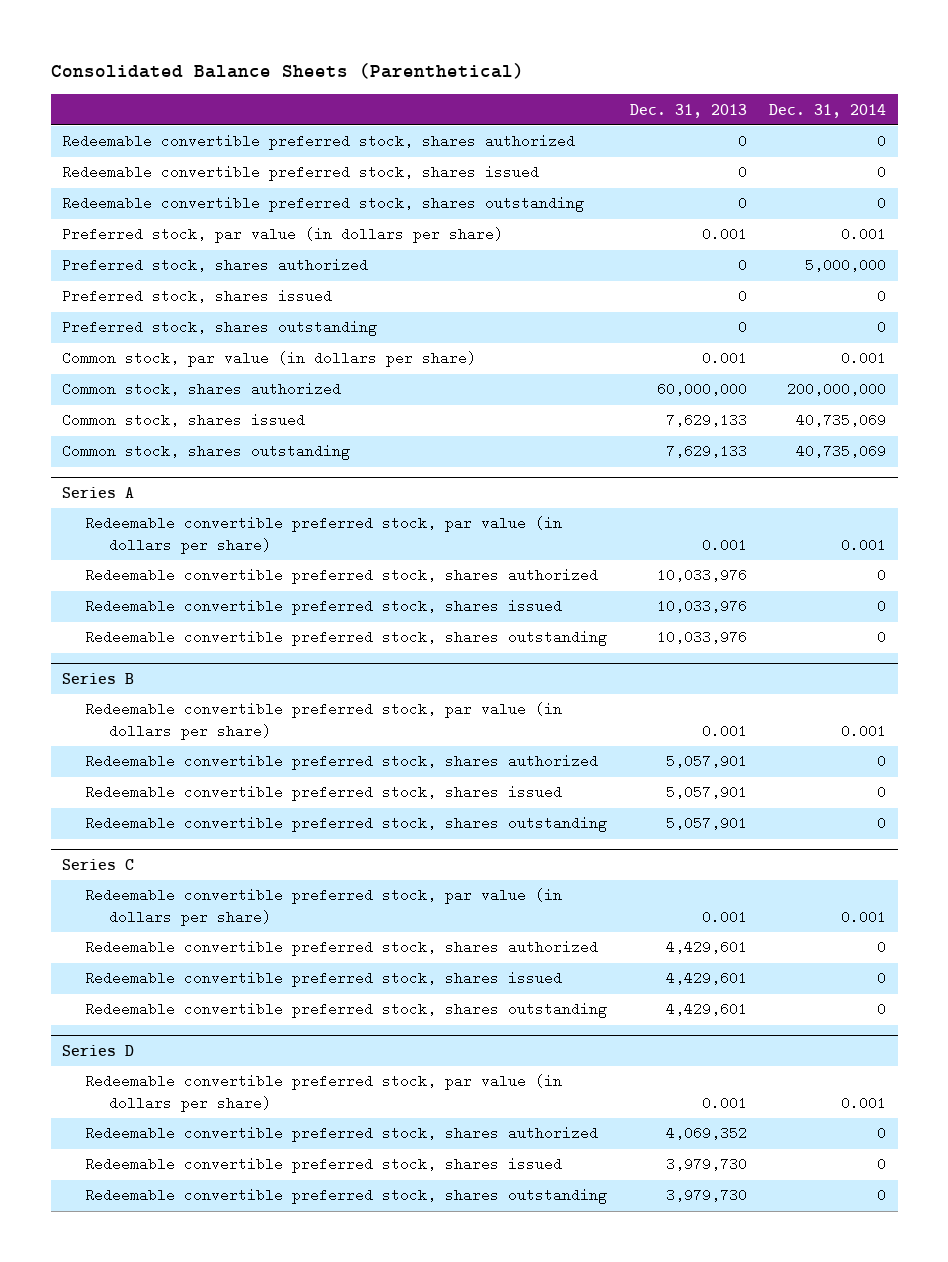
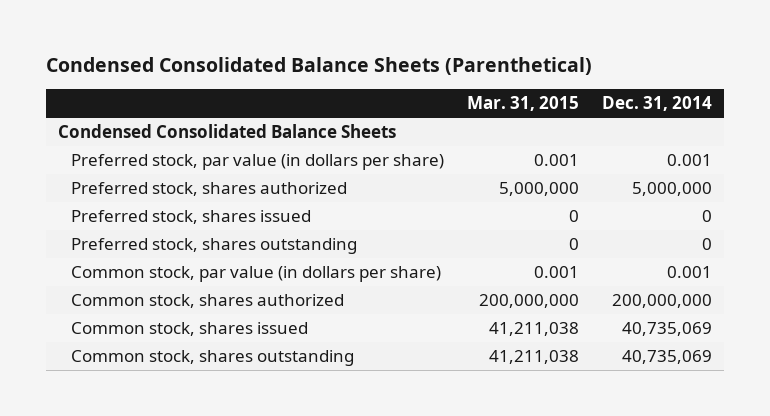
- Consolidated Balance Sheets (Parenthetical)
+ Condensed Consolidated Balance Sheets (Parenthetical)
- | Dec. 31, 2013 | Dec. 31, 2014
+ | Mar. 31, 2015 | Dec. 31, 2014
- Redeemable convertible preferred stock, shares authorized | 0 | 0
- Redeemable convertible preferred stock, shares issued | 0 | 0
- Redeemable convertible preferred stock, shares outstanding | 0 | 0
+ Condensed Consolidated Balance Sheets
- Series A
- Redeemable convertible preferred stock, par value (in dollars per share) | 0.001 | 0.001
- Redeemable convertible preferred stock, shares authorized | 10,033,976 | 0
- Redeemable convertible preferred stock, shares issued | 10,033,976 | 0
- Redeemable convertible preferred stock, shares outstanding | 10,033,976 | 0
- Series B
- Redeemable convertible preferred stock, par value (in dollars per share) | 0.001 | 0.001
- Redeemable convertible preferred stock, shares authorized | 5,057,901 | 0
- Redeemable convertible preferred stock, shares issued | 5,057,901 | 0
- Redeemable convertible preferred stock, shares outstanding | 5,057,901 | 0
- Series C
- Redeemable convertible preferred stock, par value (in dollars per share) | 0.001 | 0.001
- Redeemable convertible preferred stock, shares authorized | 4,429,601 | 0
- Redeemable convertible preferred stock, shares issued | 4,429,601 | 0
- Redeemable convertible preferred stock, shares outstanding | 4,429,601 | 0
- Series D
- Redeemable convertible preferred stock, par value (in dollars per share) | 0.001 | 0.001
- Redeemable convertible preferred stock, shares authorized | 4,069,352 | 0
- Redeemable convertible preferred stock, shares issued | 3,979,730 | 0
- Redeemable convertible preferred stock, shares outstanding | 3,979,730 | 0

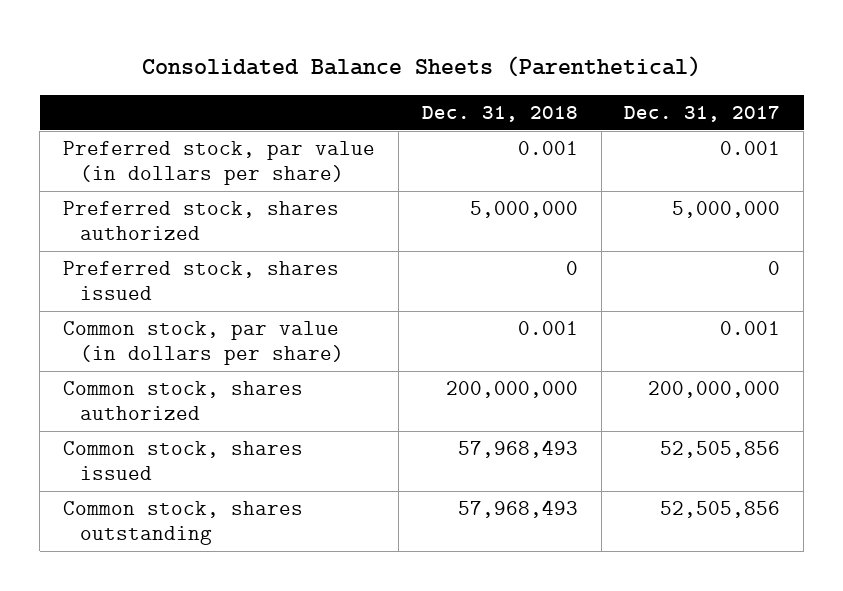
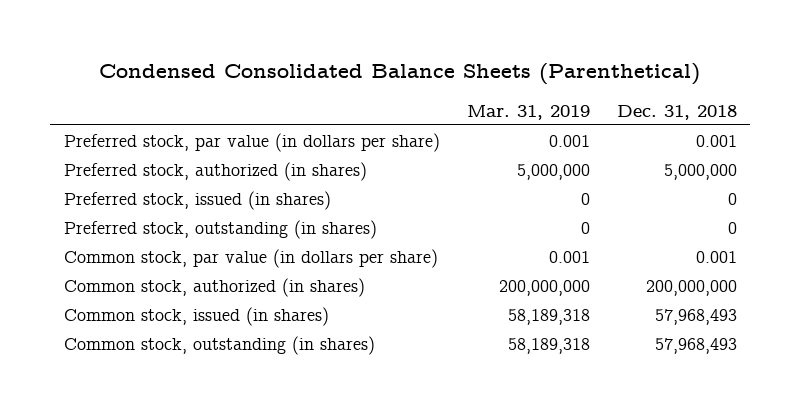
- Consolidated Balance Sheets (Parenthetical)
+ Condensed Consolidated Balance Sheets (Parenthetical)
- | Dec. 31, 2018 | Dec. 31, 2017
+ | Mar. 31, 2019 | Dec. 31, 2018
- Preferred stock, shares authorized | 5,000,000 | 5,000,000
- Preferred stock, shares issued | 0 | 0
+ Preferred stock, authorized (in shares) | 5,000,000 | 5,000,000
+ Preferred stock, issued (in shares) | 0 | 0
+ Preferred stock, outstanding (in shares) | 0 | 0
- Common stock, shares authorized | 200,000,000 | 200,000,000
- Common stock, shares issued | 57,968,493 | 52,505,856
- Common stock, shares outstanding | 57,968,493 | 52,505,856
+ Common stock, authorized (in shares) | 200,000,000 | 200,000,000
+ Common stock, issued (in shares) | 58,189,318 | 57,968,493
+ Common stock, outstanding (in shares) | 58,189,318 | 57,968,493

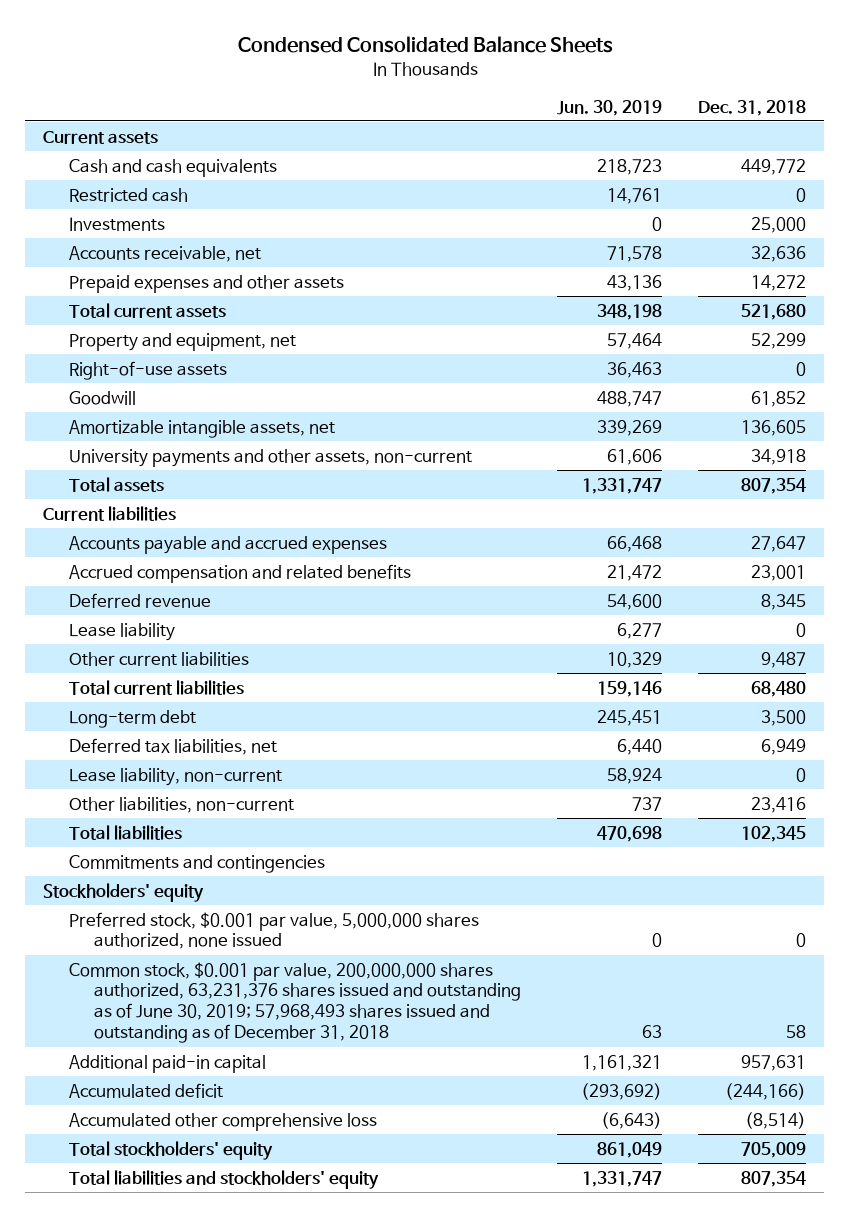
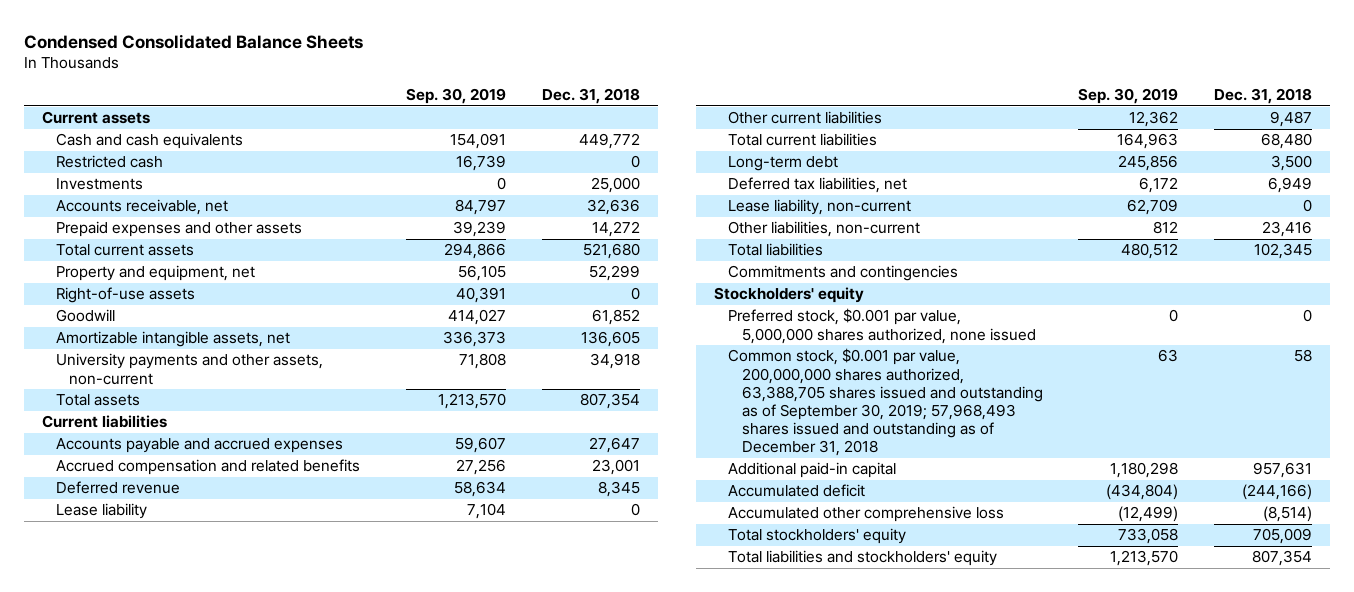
- | Jun. 30, 2019 | Dec. 31, 2018
+ | Sep. 30, 2019 | Dec. 31, 2018
- Common stock, $0.001 par value, 200,000,000 shares authorized, 63,231,376 shares issued and outstanding as of June 30, 2019; 57,968,493 shares issued and outstanding as of December 31, 2018 | 63 | 58
+ Common stock, $0.001 par value, 200,000,000 shares authorized, 63,388,705 shares issued and outstanding as of September 30, 2019; 57,968,493 shares issued and outstanding as of December 31, 2018 | 63 | 58

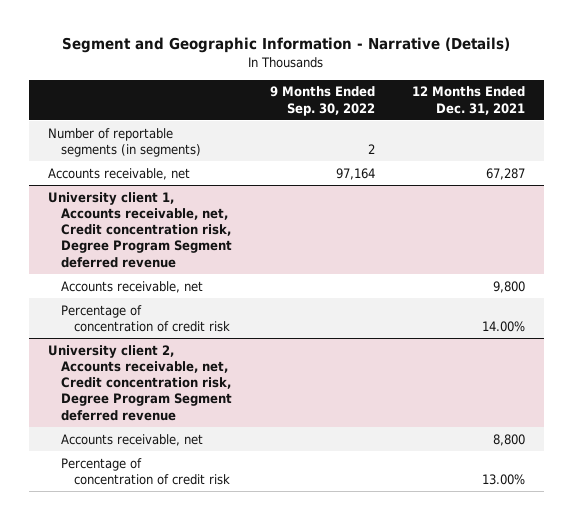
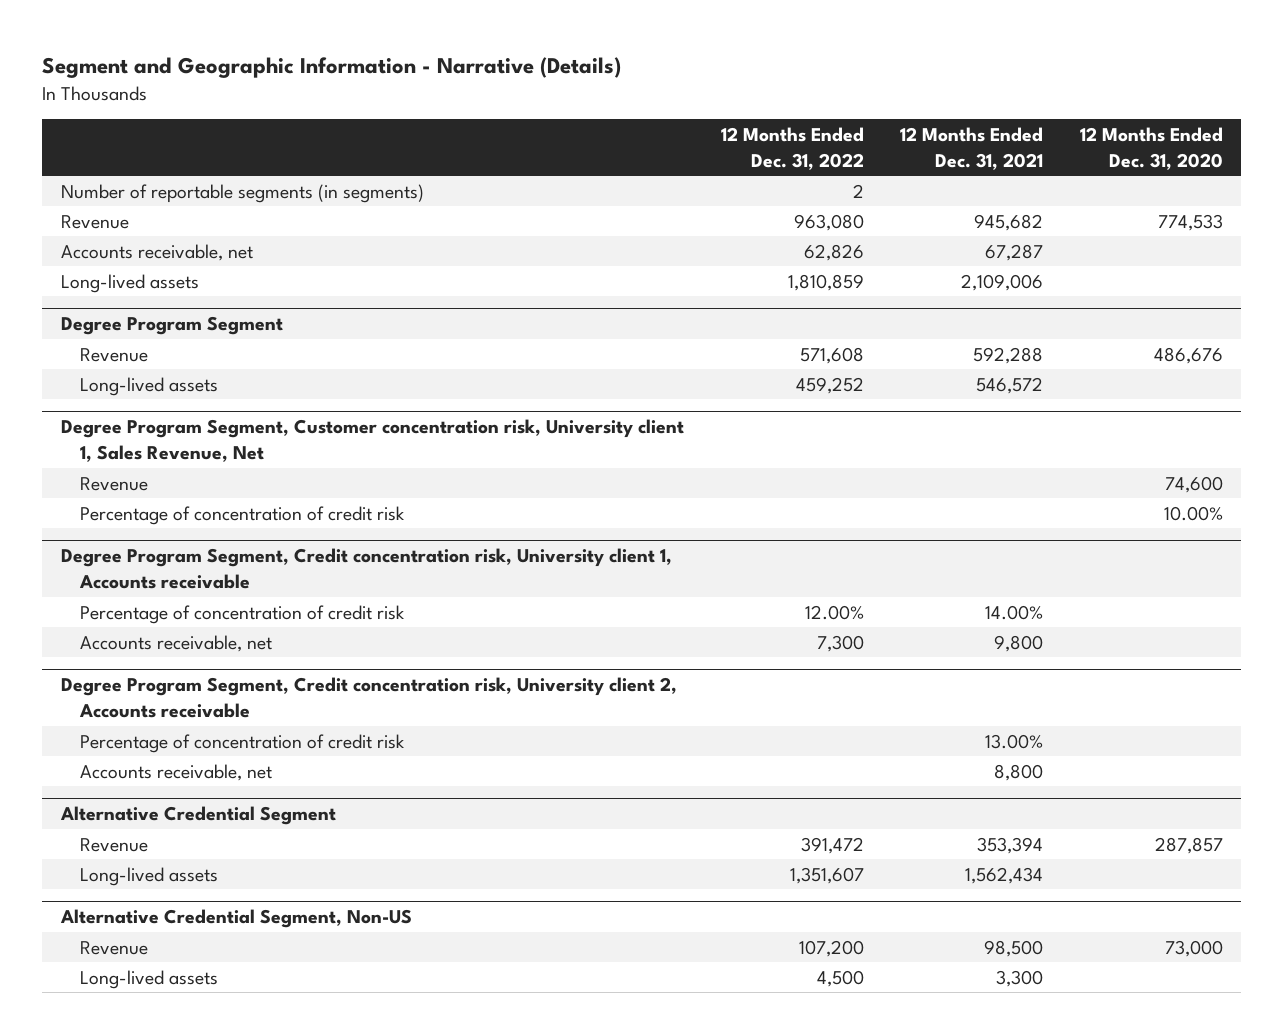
- | 9 Months Ended Sep. 30, 2022 | 12 Months Ended Dec. 31, 2021
+ | 12 Months Ended Dec. 31, 2022 | 12 Months Ended Dec. 31, 2021 | 12 Months Ended Dec. 31, 2020
+ Revenue | 963,080 | 945,682 | 774,533
- University client 1, Accounts receivable, net, Credit concentration risk, Degree Program Segment deferred revenue
- Accounts receivable, net | | 9,800
+ Long-lived assets | 1,810,859 | 2,109,006 |
+ Degree Program Segment
+ Revenue | 571,608 | 592,288 | 486,676
+ Long-lived assets | 459,252 | 546,572 |
+ Degree Program Segment, Customer concentration risk, University client 1, Sales Revenue, Net
+ Revenue | | | 74,600
+ Percentage of concentration of credit risk | | | 10.00%
+ Degree Program Segment, Credit concentration risk, University client 1, Accounts receivable
- University client 2, Accounts receivable, net, Credit concentration risk, Degree Program Segment deferred revenue
- Accounts receivable, net | | 8,800
+ Accounts receivable, net | 7,300 | 9,800 |
+ Degree Program Segment, Credit concentration risk, University client 2, Accounts receivable
+ Accounts receivable, net | | 8,800 |
+ Alternative Credential Segment
+ Revenue | 391,472 | 353,394 | 287,857
+ Long-lived assets | 1,351,607 | 1,562,434 |
+ Alternative Credential Segment, Non-US
+ Revenue | 107,200 | 98,500 | 73,000
+ Long-lived assets | 4,500 | 3,300 |

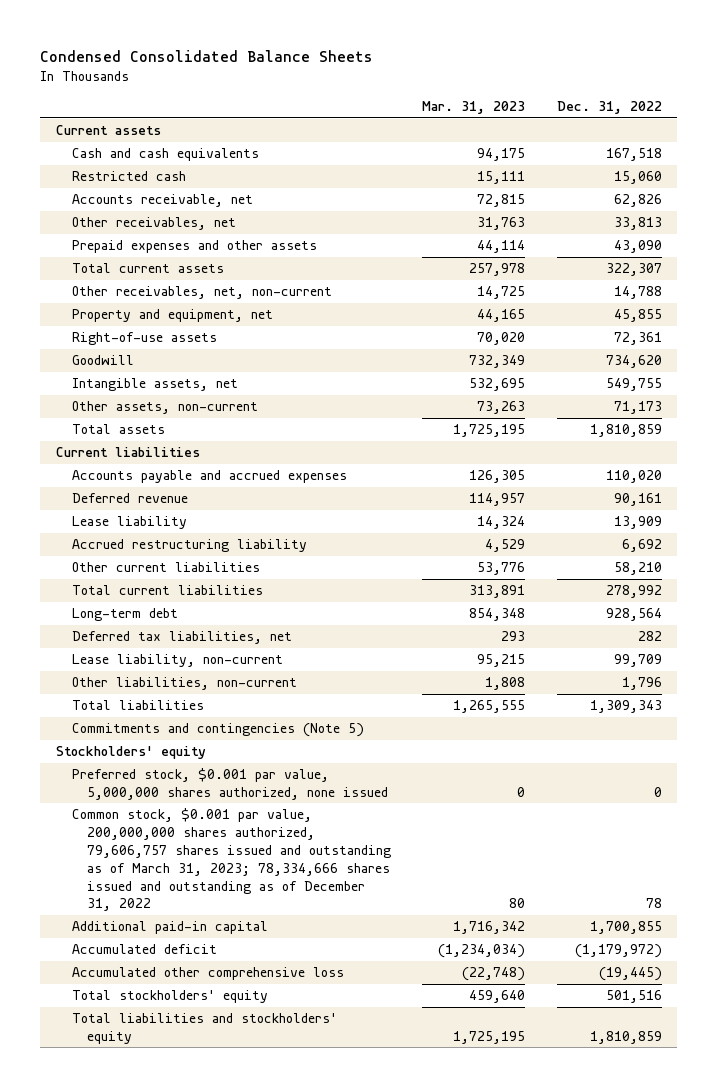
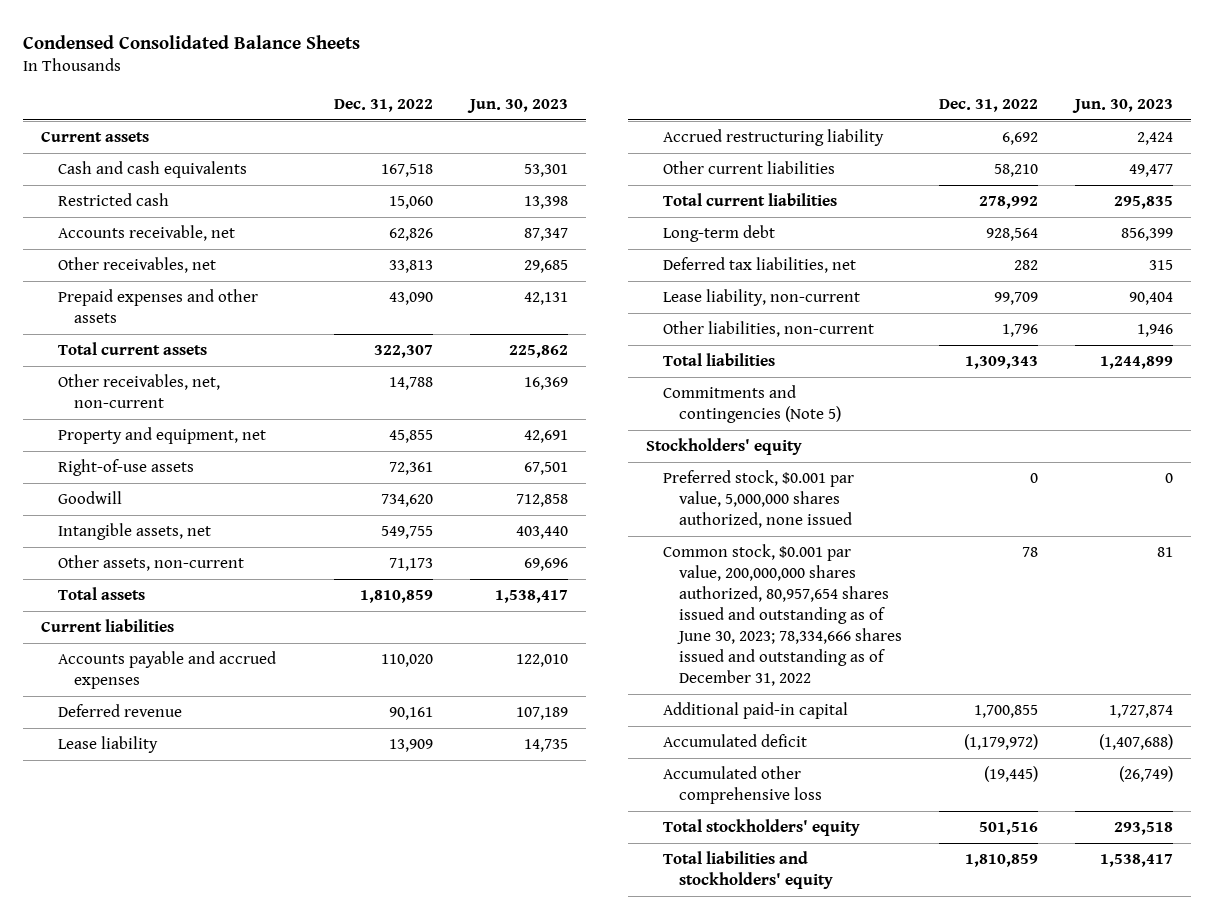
- | Mar. 31, 2023 | Dec. 31, 2022
+ | Dec. 31, 2022 | Jun. 30, 2023
- Common stock, $0.001 par value, 200,000,000 shares authorized, 79,606,757 shares issued and outstanding as of March 31, 2023; 78,334,666 shares issued and outstanding as of December 31, 2022 | 80 | 78
+ Common stock, $0.001 par value, 200,000,000 shares authorized, 80,957,654 shares issued and outstanding as of June 30, 2023; 78,334,666 shares issued and outstanding as of December 31, 2022 | 78 | 81

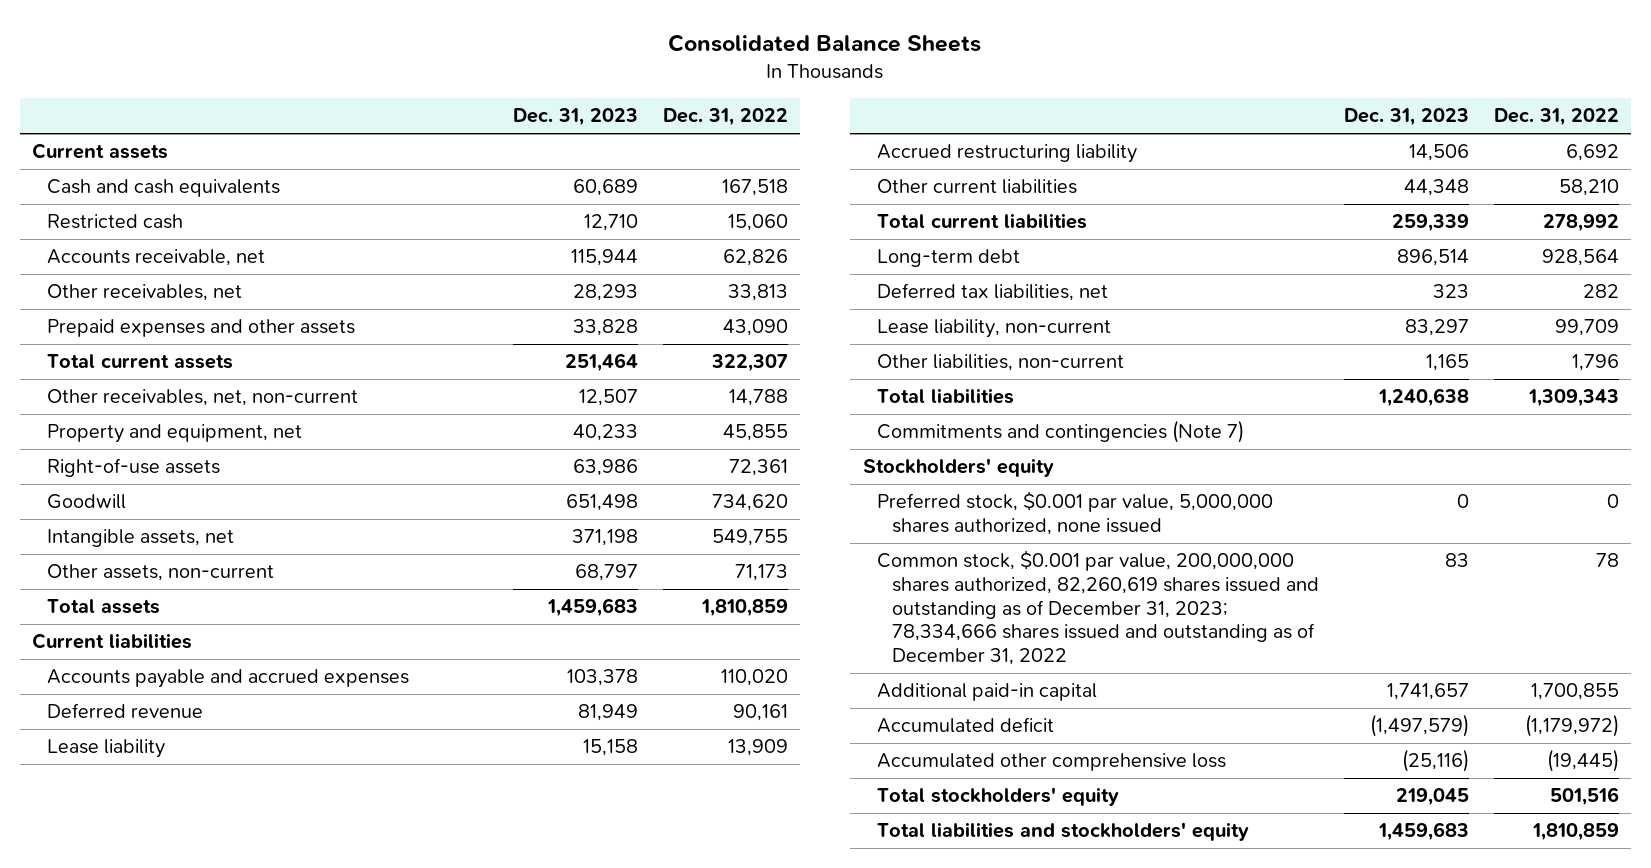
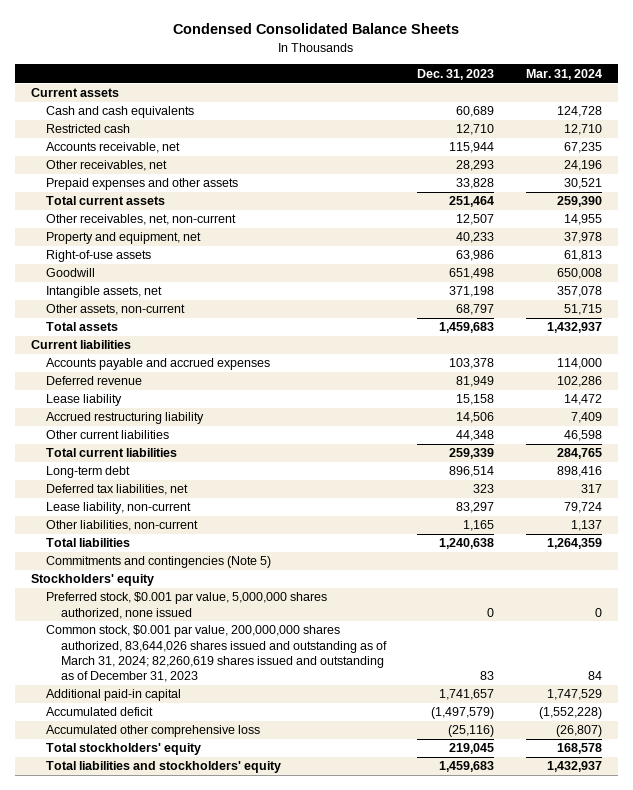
- Consolidated Balance Sheets
+ Condensed Consolidated Balance Sheets
- | Dec. 31, 2023 | Dec. 31, 2022
+ | Dec. 31, 2023 | Mar. 31, 2024
- Commitments and contingencies (Note 7)
+ Commitments and contingencies (Note 5)
- Common stock, $0.001 par value, 200,000,000 shares authorized, 82,260,619 shares issued and outstanding as of December 31, 2023; 78,334,666 shares issued and outstanding as of December 31, 2022 | 83 | 78
+ Common stock, $0.001 par value, 200,000,000 shares authorized, 83,644,026 shares issued and outstanding as of March 31, 2024; 82,260,619 shares issued and outstanding as of December 31, 2023 | 83 | 84

